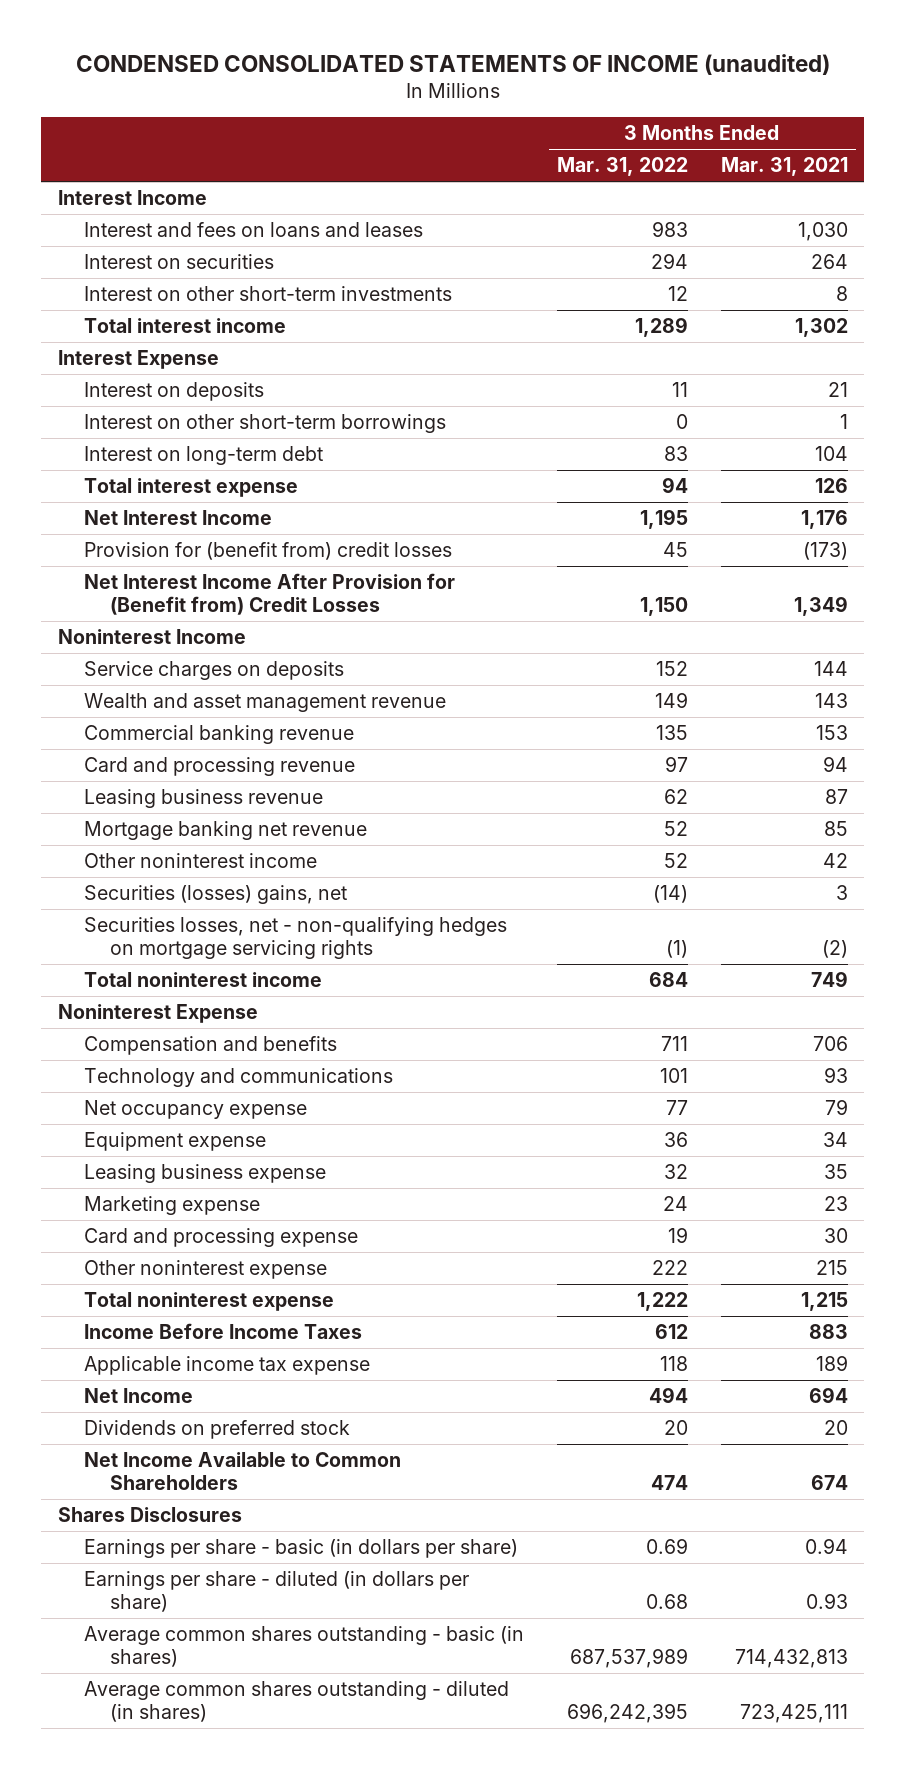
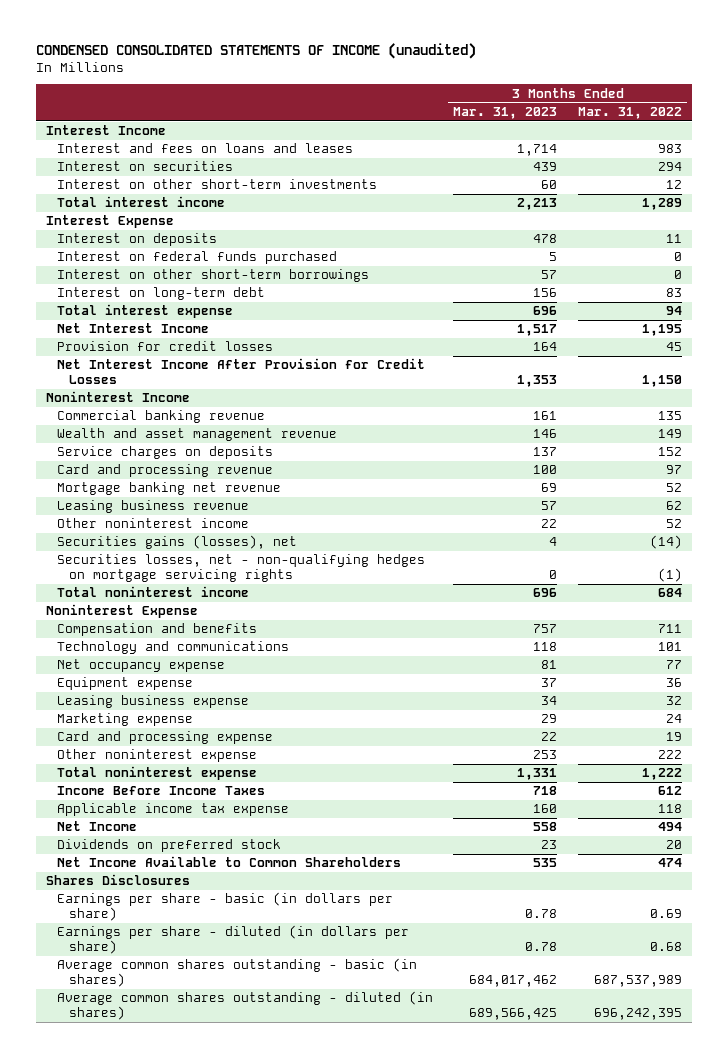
- | 3 Months Ended Mar. 31, 2022 | 3 Months Ended Mar. 31, 2021
+ | 3 Months Ended Mar. 31, 2023 | 3 Months Ended Mar. 31, 2022
+ Interest on federal funds purchased | 5 | 0
- Provision for (benefit from) credit losses | 45 | (173)
- Net Interest Income After Provision for (Benefit from) Credit Losses | 1,150 | 1,349
+ Provision for credit losses | 164 | 45
+ Net Interest Income After Provision for Credit Losses | 1,353 | 1,150
moved down: Wealth and asset management revenue | 146 | 149
moved down: Service charges on deposits | 137 | 152
moved down: Leasing business revenue | 57 | 62
- Securities (losses) gains, net | (14) | 3
+ Securities gains (losses), net | 4 | (14)

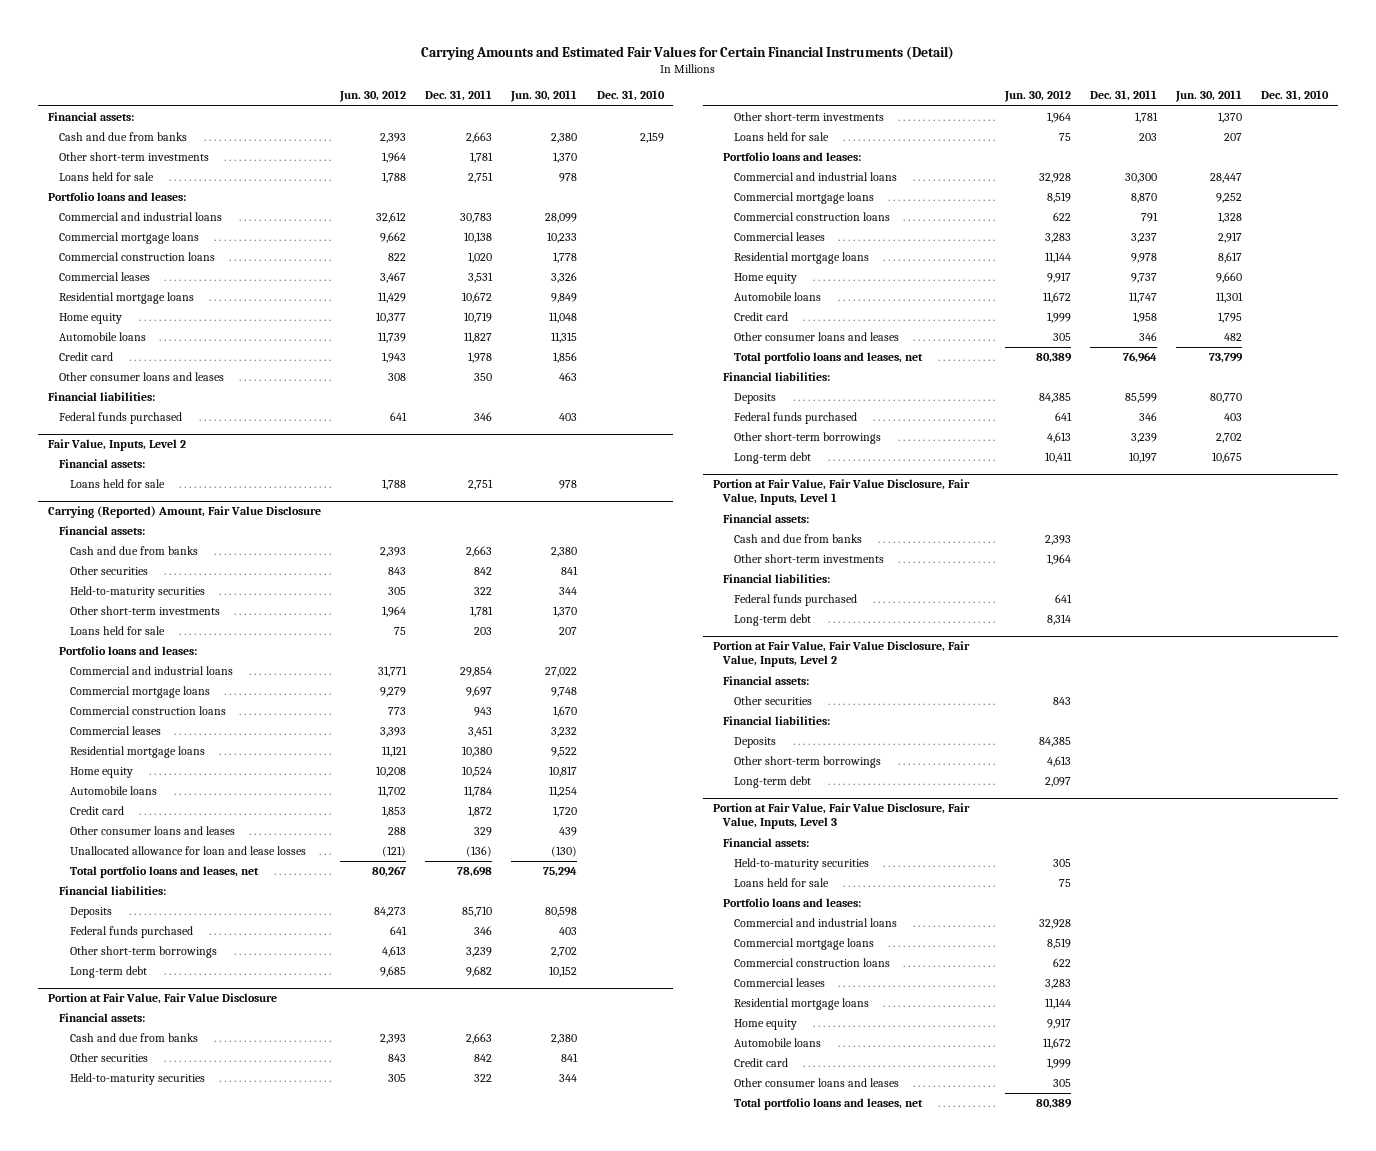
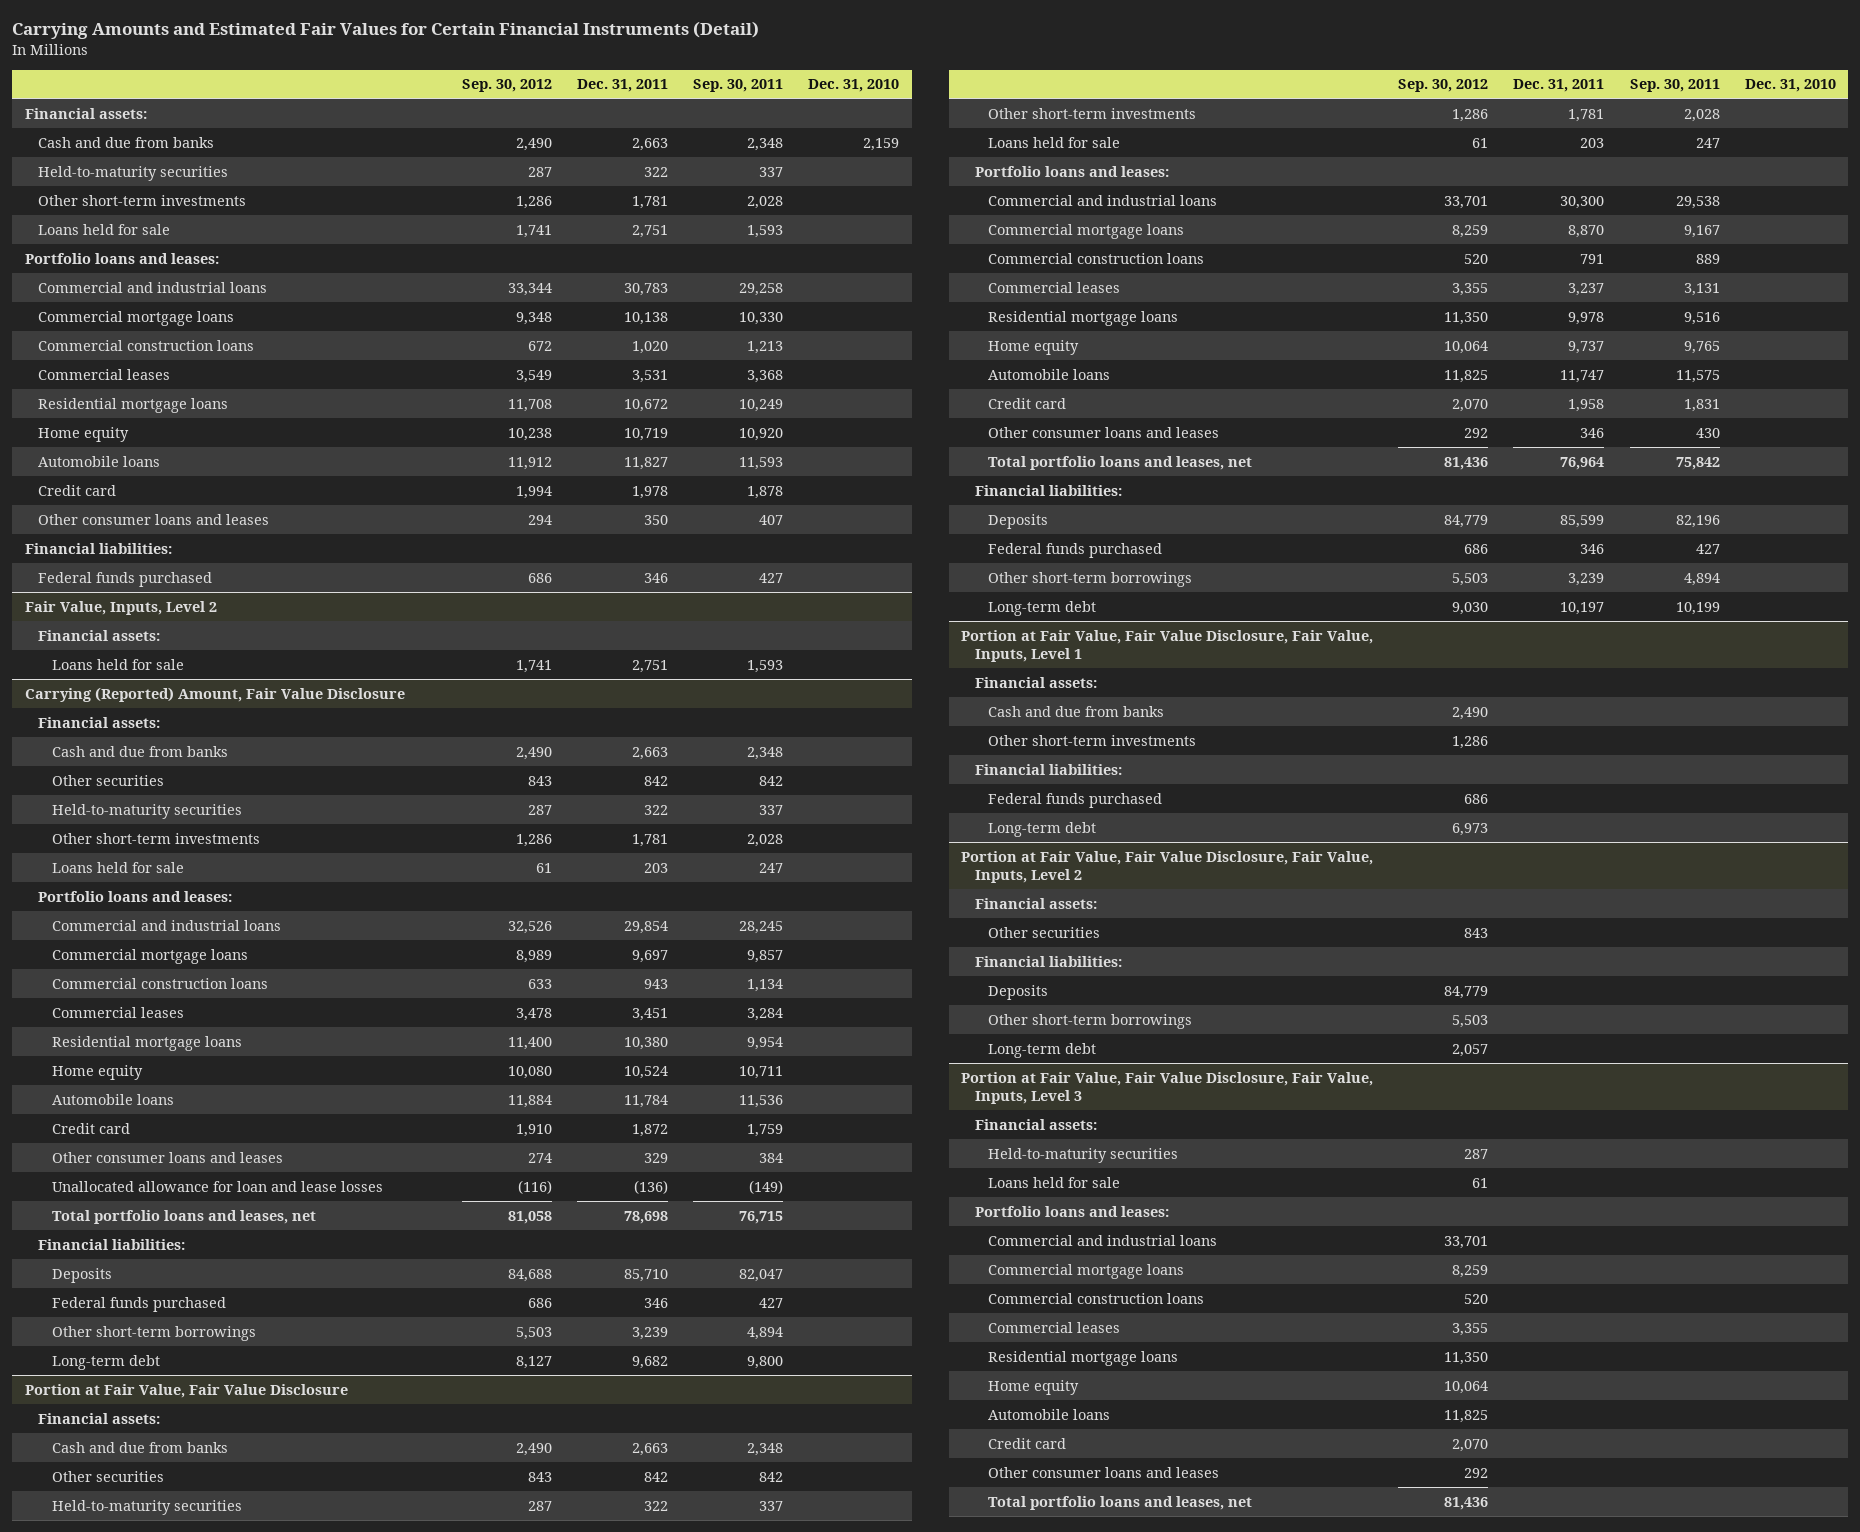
- | Jun. 30, 2012 | Dec. 31, 2011 | Jun. 30, 2011 | Dec. 31, 2010
+ | Sep. 30, 2012 | Dec. 31, 2011 | Sep. 30, 2011 | Dec. 31, 2010
+ Held-to-maturity securities | 287 | 322 | 337 |

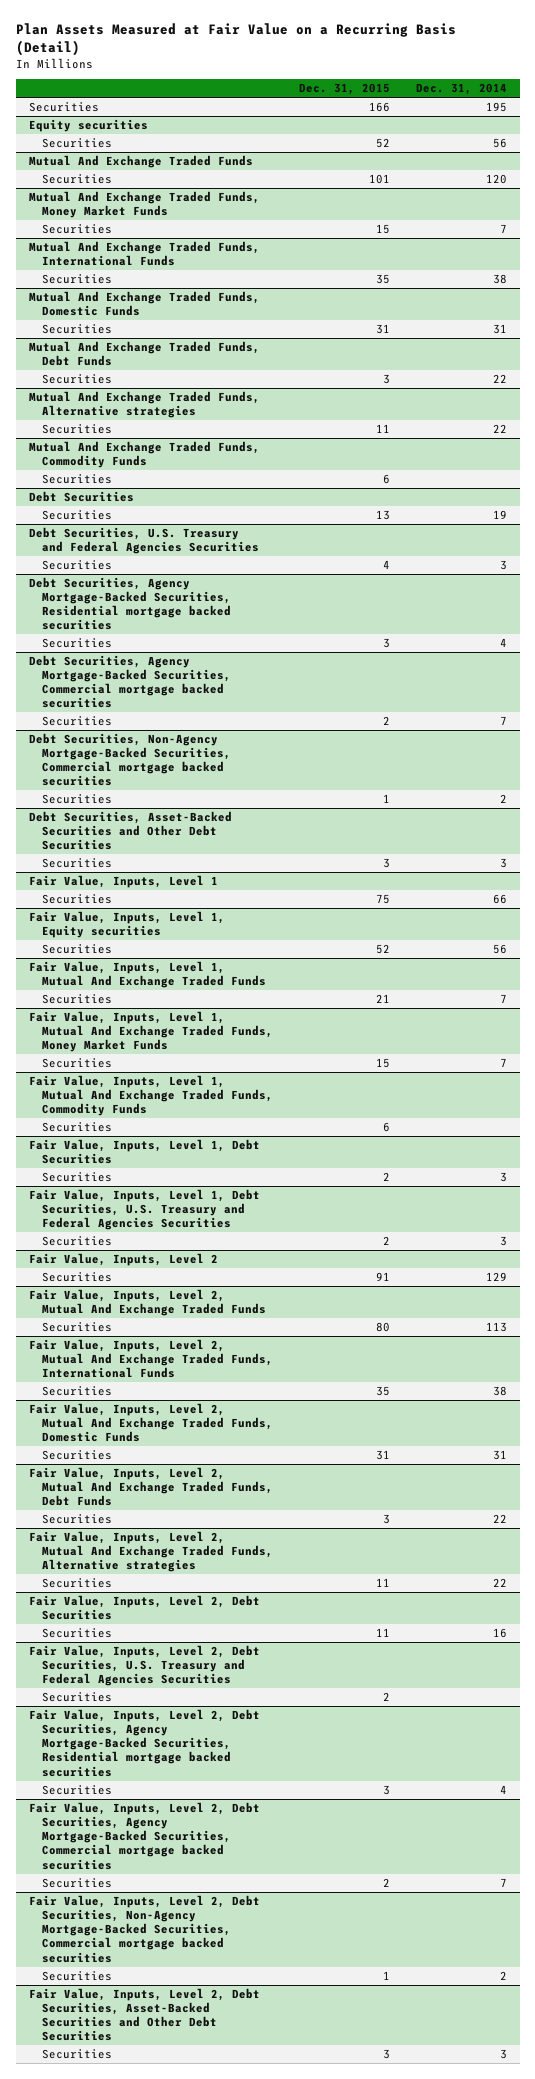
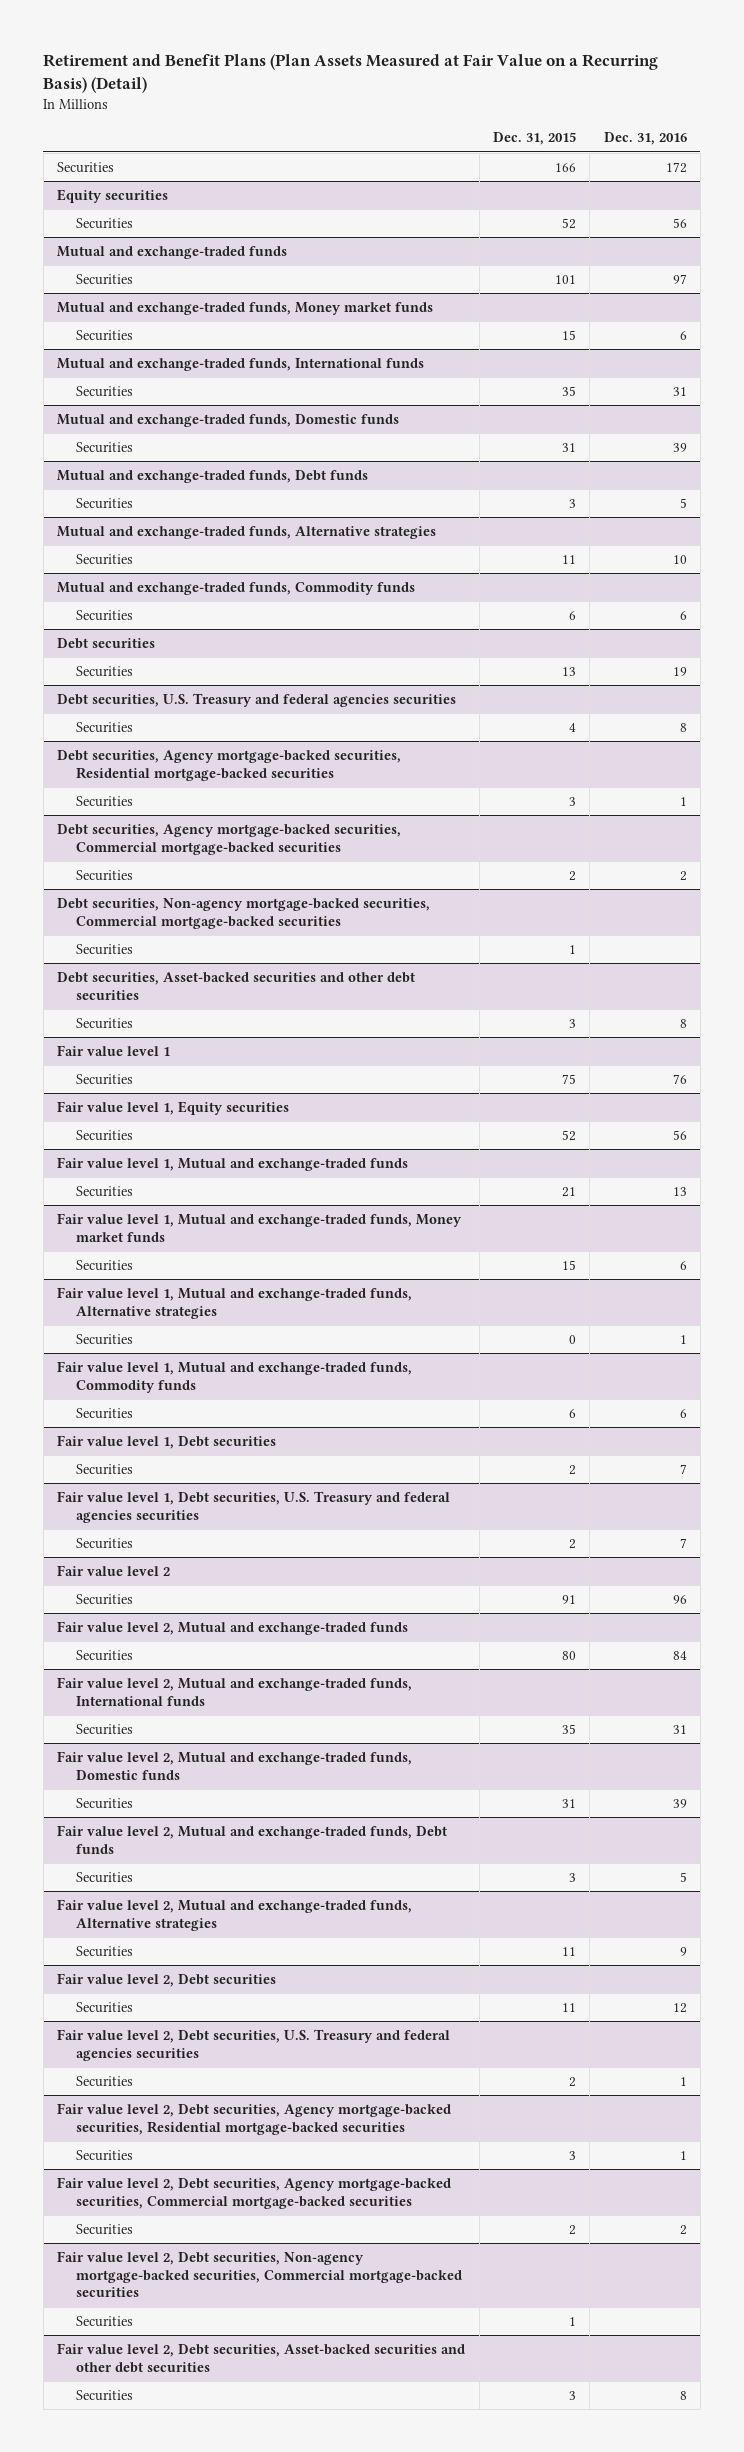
- Plan Assets Measured at Fair Value on a Recurring Basis (Detail)
+ Retirement and Benefit Plans (Plan Assets Measured at Fair Value on a Recurring Basis) (Detail)
- | Dec. 31, 2015 | Dec. 31, 2014
+ | Dec. 31, 2015 | Dec. 31, 2016
- Mutual And Exchange Traded Funds
+ Mutual and exchange-traded funds
- Mutual And Exchange Traded Funds, Money Market Funds
+ Mutual and exchange-traded funds, Money market funds
- Mutual And Exchange Traded Funds, International Funds
+ Mutual and exchange-traded funds, International funds
- Mutual And Exchange Traded Funds, Domestic Funds
+ Mutual and exchange-traded funds, Domestic funds
- Mutual And Exchange Traded Funds, Debt Funds
+ Mutual and exchange-traded funds, Debt funds
- Mutual And Exchange Traded Funds, Alternative strategies
+ Mutual and exchange-traded funds, Alternative strategies
- Mutual And Exchange Traded Funds, Commodity Funds
+ Mutual and exchange-traded funds, Commodity funds
- Debt Securities
+ Debt securities
- Debt Securities, U.S. Treasury and Federal Agencies Securities
+ Debt securities, U.S. Treasury and federal agencies securities
- Debt Securities, Agency Mortgage-Backed Securities, Residential mortgage backed securities
+ Debt securities, Agency mortgage-backed securities, Residential mortgage-backed securities
- Debt Securities, Agency Mortgage-Backed Securities, Commercial mortgage backed securities
+ Debt securities, Agency mortgage-backed securities, Commercial mortgage-backed securities
- Debt Securities, Non-Agency Mortgage-Backed Securities, Commercial mortgage backed securities
+ Debt securities, Non-agency mortgage-backed securities, Commercial mortgage-backed securities
- Debt Securities, Asset-Backed Securities and Other Debt Securities
+ Debt securities, Asset-backed securities and other debt securities
- Fair Value, Inputs, Level 1
+ Fair value level 1
- Fair Value, Inputs, Level 1, Equity securities
+ Fair value level 1, Equity securities
- Fair Value, Inputs, Level 1, Mutual And Exchange Traded Funds
+ Fair value level 1, Mutual and exchange-traded funds
- Fair Value, Inputs, Level 1, Mutual And Exchange Traded Funds, Money Market Funds
+ Fair value level 1, Mutual and exchange-traded funds, Money market funds
- Fair Value, Inputs, Level 1, Mutual And Exchange Traded Funds, Commodity Funds
+ Fair value level 1, Mutual and exchange-traded funds, Alternative strategies
+ Securities | 0 | 1
+ Fair value level 1, Mutual and exchange-traded funds, Commodity funds
- Fair Value, Inputs, Level 1, Debt Securities
+ Fair value level 1, Debt securities
- Fair Value, Inputs, Level 1, Debt Securities, U.S. Treasury and Federal Agencies Securities
+ Fair value level 1, Debt securities, U.S. Treasury and federal agencies securities
- Fair Value, Inputs, Level 2
+ Fair value level 2
- Fair Value, Inputs, Level 2, Mutual And Exchange Traded Funds
+ Fair value level 2, Mutual and exchange-traded funds
- Fair Value, Inputs, Level 2, Mutual And Exchange Traded Funds, International Funds
+ Fair value level 2, Mutual and exchange-traded funds, International funds
- Fair Value, Inputs, Level 2, Mutual And Exchange Traded Funds, Domestic Funds
+ Fair value level 2, Mutual and exchange-traded funds, Domestic funds
- Fair Value, Inputs, Level 2, Mutual And Exchange Traded Funds, Debt Funds
+ Fair value level 2, Mutual and exchange-traded funds, Debt funds
- Fair Value, Inputs, Level 2, Mutual And Exchange Traded Funds, Alternative strategies
+ Fair value level 2, Mutual and exchange-traded funds, Alternative strategies
- Fair Value, Inputs, Level 2, Debt Securities
+ Fair value level 2, Debt securities
- Fair Value, Inputs, Level 2, Debt Securities, U.S. Treasury and Federal Agencies Securities
+ Fair value level 2, Debt securities, U.S. Treasury and federal agencies securities
- Fair Value, Inputs, Level 2, Debt Securities, Agency Mortgage-Backed Securities, Residential mortgage backed securities
+ Fair value level 2, Debt securities, Agency mortgage-backed securities, Residential mortgage-backed securities
- Fair Value, Inputs, Level 2, Debt Securities, Agency Mortgage-Backed Securities, Commercial mortgage backed securities
+ Fair value level 2, Debt securities, Agency mortgage-backed securities, Commercial mortgage-backed securities
- Fair Value, Inputs, Level 2, Debt Securities, Non-Agency Mortgage-Backed Securities, Commercial mortgage backed securities
+ Fair value level 2, Debt securities, Non-agency mortgage-backed securities, Commercial mortgage-backed securities
- Fair Value, Inputs, Level 2, Debt Securities, Asset-Backed Securities and Other Debt Securities
+ Fair value level 2, Debt securities, Asset-backed securities and other debt securities

